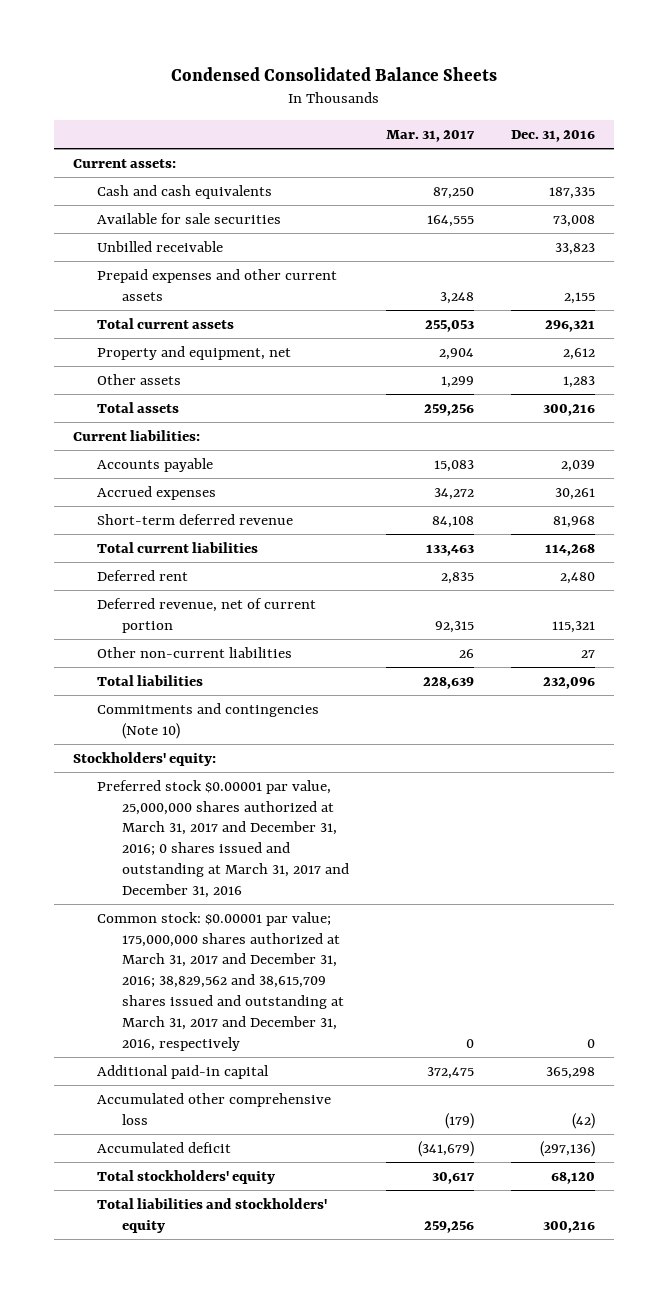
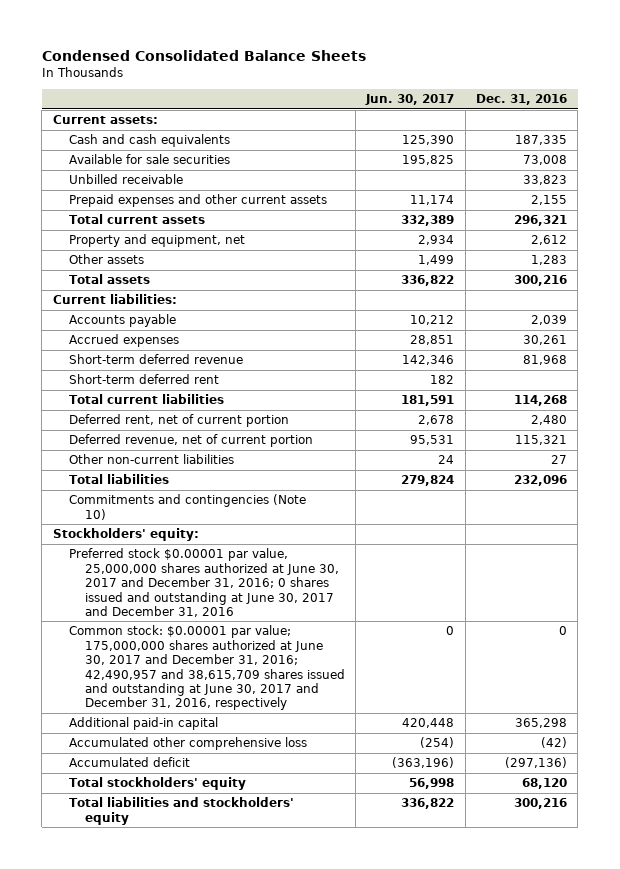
- | Mar. 31, 2017 | Dec. 31, 2016
+ | Jun. 30, 2017 | Dec. 31, 2016
+ Short-term deferred rent | 182 |
- Deferred rent | 2,835 | 2,480
+ Deferred rent, net of current portion | 2,678 | 2,480
- Preferred stock $0.00001 par value, 25,000,000 shares authorized at March 31, 2017 and December 31, 2016; 0 shares issued and outstanding at March 31, 2017 and December 31, 2016
- Common stock: $0.00001 par value; 175,000,000 shares authorized at March 31, 2017 and December 31, 2016; 38,829,562 and 38,615,709 shares issued and outstanding at March 31, 2017 and December 31, 2016, respectively | 0 | 0
+ Preferred stock $0.00001 par value, 25,000,000 shares authorized at June 30, 2017 and December 31, 2016; 0 shares issued and outstanding at June 30, 2017 and December 31, 2016
+ Common stock: $0.00001 par value; 175,000,000 shares authorized at June 30, 2017 and December 31, 2016; 42,490,957 and 38,615,709 shares issued and outstanding at June 30, 2017 and December 31, 2016, respectively | 0 | 0

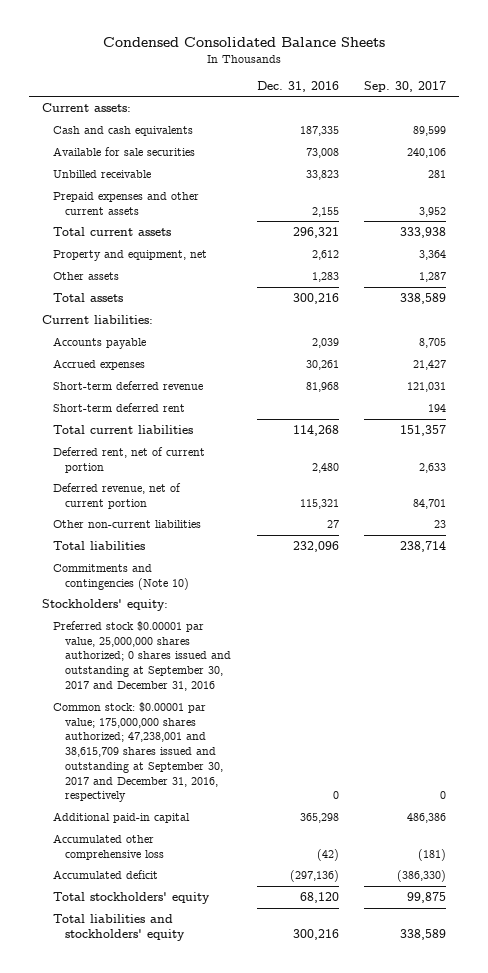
- | Jun. 30, 2017 | Dec. 31, 2016
+ | Dec. 31, 2016 | Sep. 30, 2017
- Preferred stock $0.00001 par value, 25,000,000 shares authorized at June 30, 2017 and December 31, 2016; 0 shares issued and outstanding at June 30, 2017 and December 31, 2016
- Common stock: $0.00001 par value; 175,000,000 shares authorized at June 30, 2017 and December 31, 2016; 42,490,957 and 38,615,709 shares issued and outstanding at June 30, 2017 and December 31, 2016, respectively | 0 | 0
+ Preferred stock $0.00001 par value, 25,000,000 shares authorized; 0 shares issued and outstanding at September 30, 2017 and December 31, 2016
+ Common stock: $0.00001 par value; 175,000,000 shares authorized; 47,238,001 and 38,615,709 shares issued and outstanding at September 30, 2017 and December 31, 2016, respectively | 0 | 0

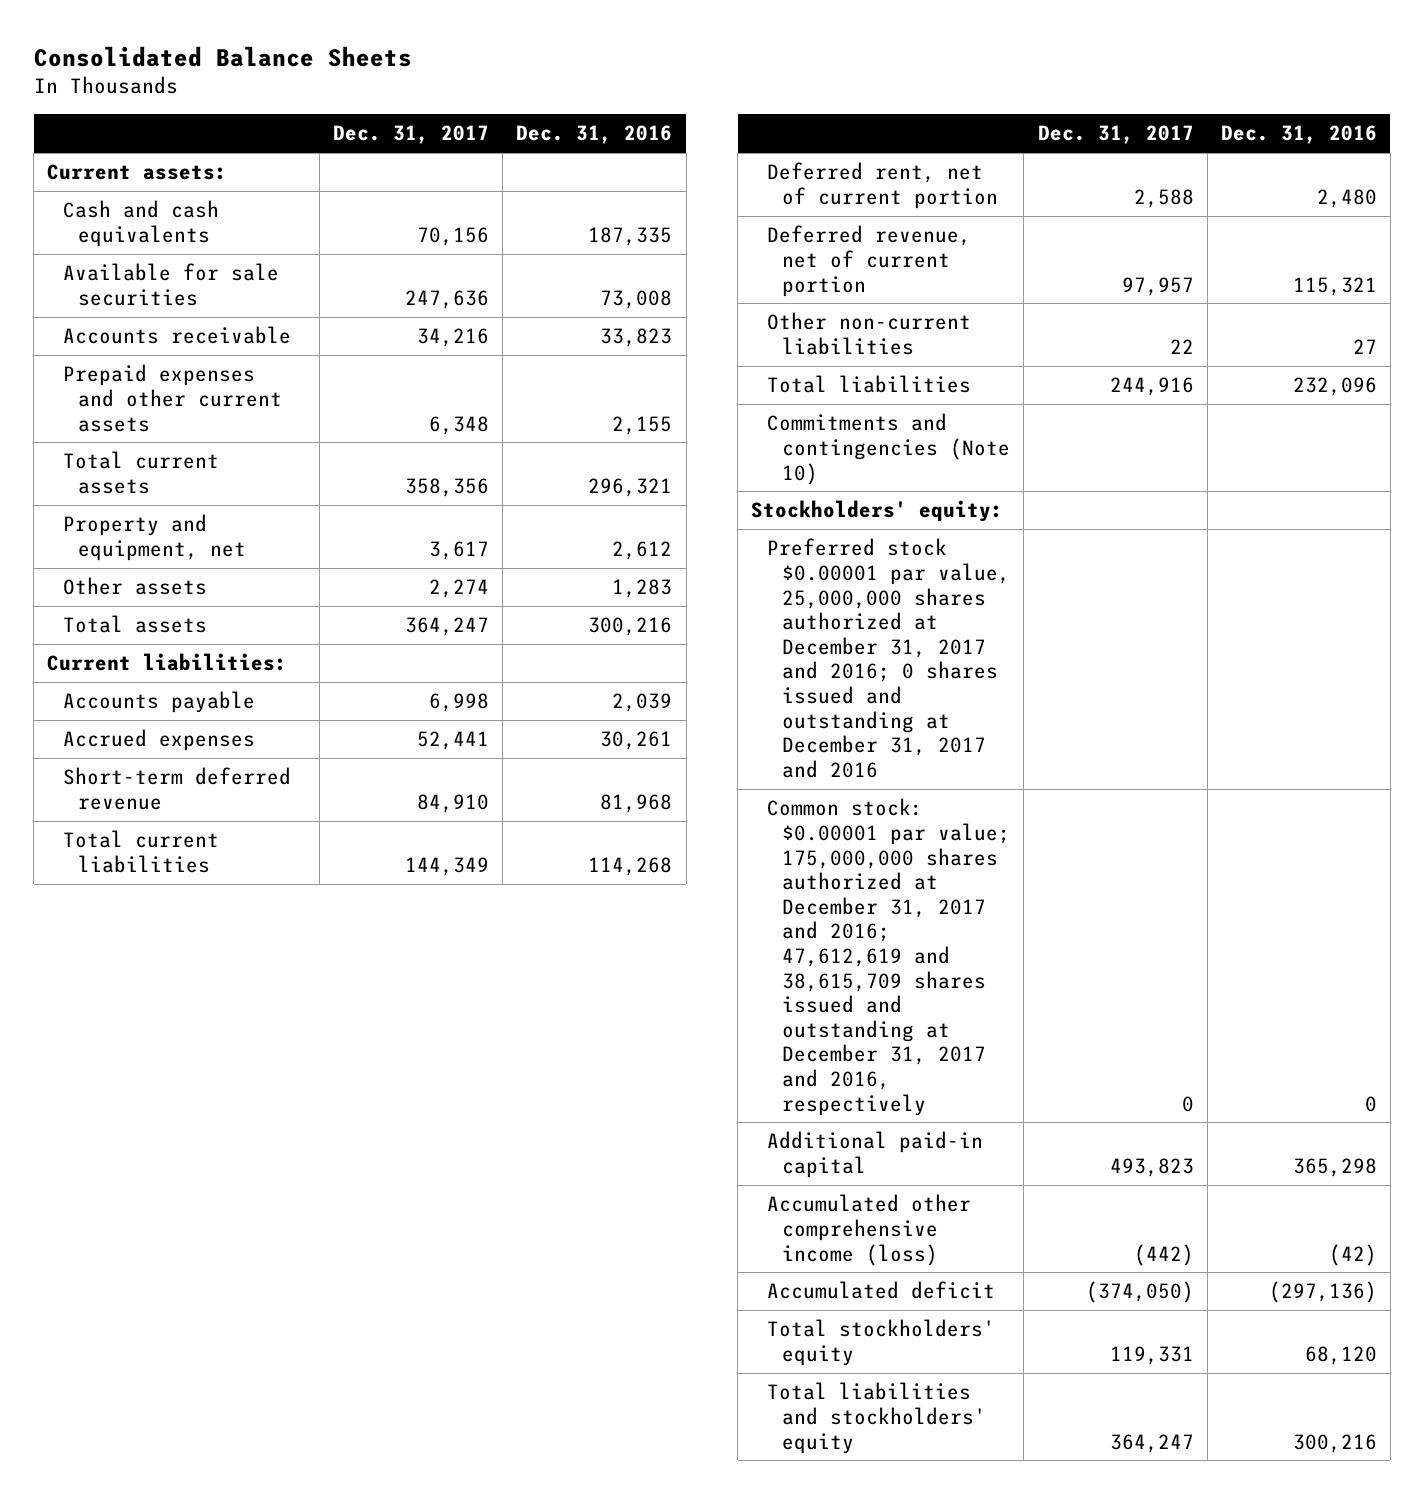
- Condensed Consolidated Balance Sheets
+ Consolidated Balance Sheets
- | Dec. 31, 2016 | Sep. 30, 2017
+ | Dec. 31, 2017 | Dec. 31, 2016
- Unbilled receivable | 33,823 | 281
+ Accounts receivable | 34,216 | 33,823
- Short-term deferred rent | | 194
- Preferred stock $0.00001 par value, 25,000,000 shares authorized; 0 shares issued and outstanding at September 30, 2017 and December 31, 2016
- Common stock: $0.00001 par value; 175,000,000 shares authorized; 47,238,001 and 38,615,709 shares issued and outstanding at September 30, 2017 and December 31, 2016, respectively | 0 | 0
+ Preferred stock $0.00001 par value, 25,000,000 shares authorized at December 31, 2017 and 2016; 0 shares issued and outstanding at December 31, 2017 and 2016
+ Common stock: $0.00001 par value; 175,000,000 shares authorized at December 31, 2017 and 2016; 47,612,619 and 38,615,709 shares issued and outstanding at December 31, 2017 and 2016, respectively | 0 | 0
- Accumulated other comprehensive loss | (42) | (181)
+ Accumulated other comprehensive income (loss) | (442) | (42)

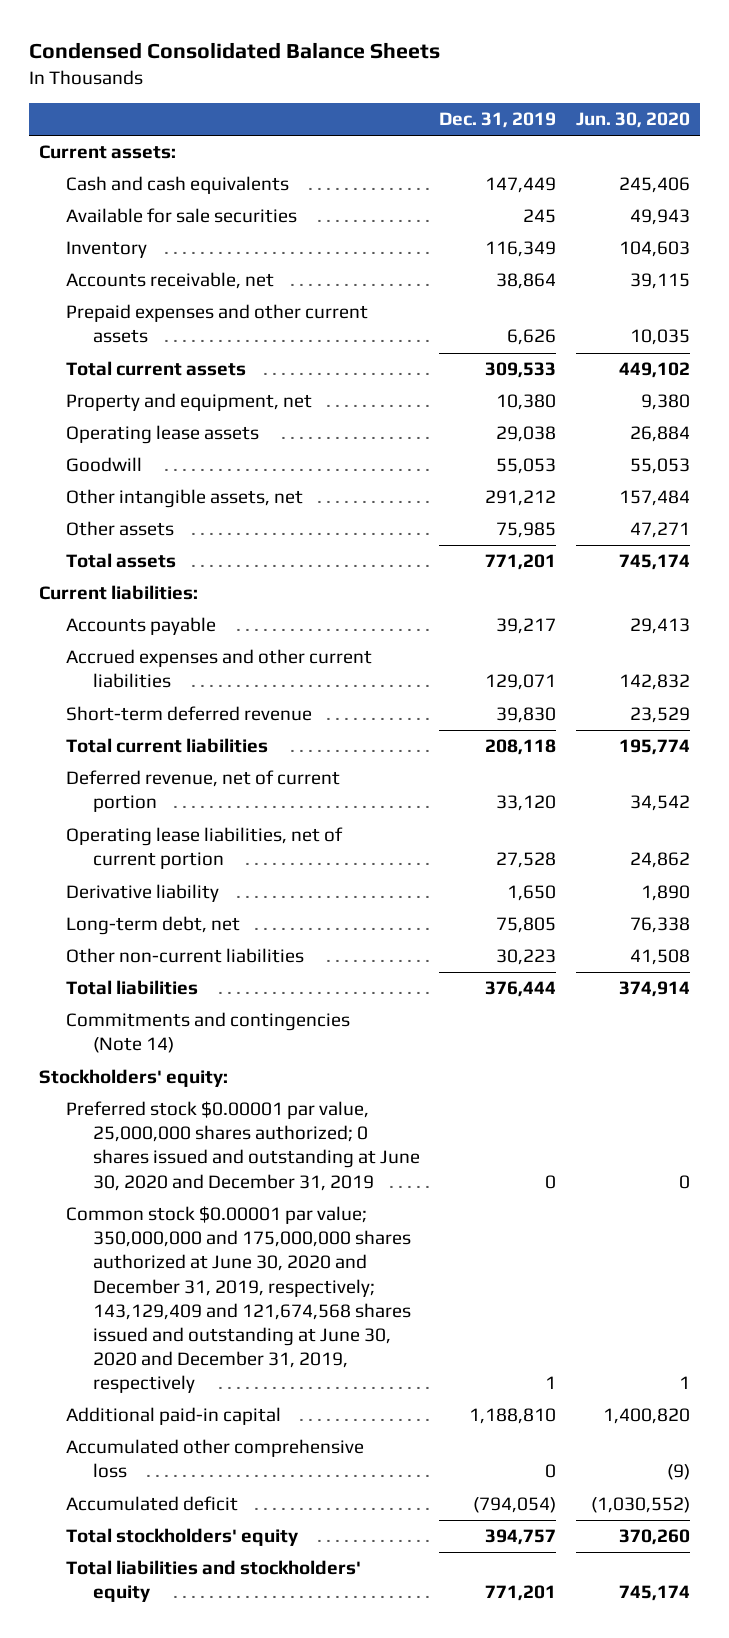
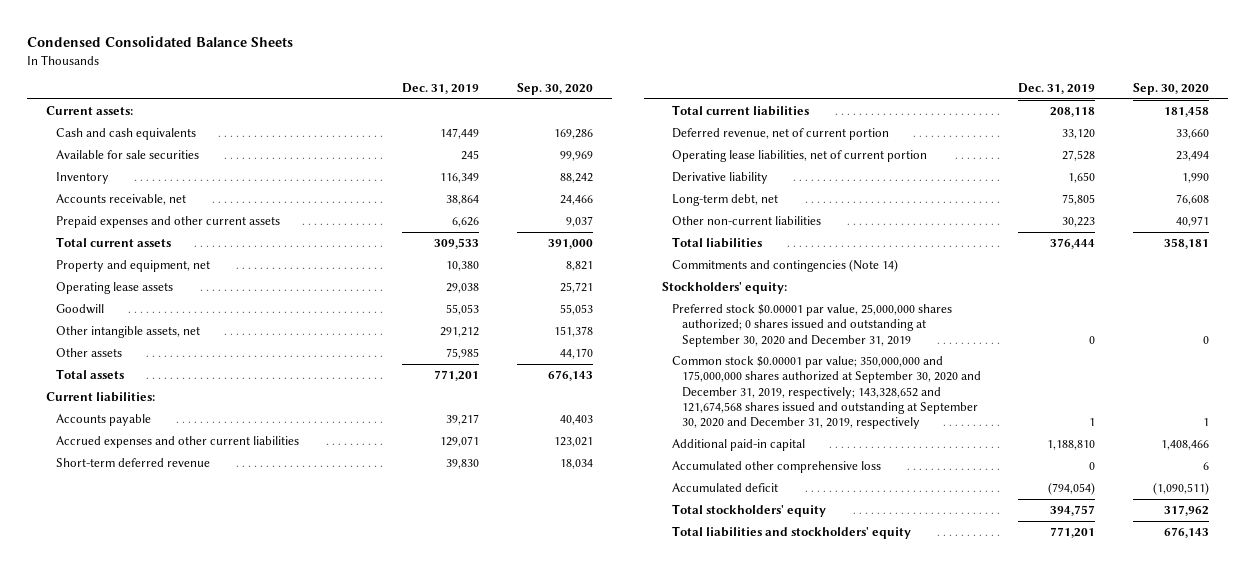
- | Dec. 31, 2019 | Jun. 30, 2020
+ | Dec. 31, 2019 | Sep. 30, 2020
- Preferred stock $0.00001 par value, 25,000,000 shares authorized; 0 shares issued and outstanding at June 30, 2020 and December 31, 2019 | 0 | 0
- Common stock $0.00001 par value; 350,000,000 and 175,000,000 shares authorized at June 30, 2020 and December 31, 2019, respectively; 143,129,409 and 121,674,568 shares issued and outstanding at June 30, 2020 and December 31, 2019, respectively | 1 | 1
+ Preferred stock $0.00001 par value, 25,000,000 shares authorized; 0 shares issued and outstanding at September 30, 2020 and December 31, 2019 | 0 | 0
+ Common stock $0.00001 par value; 350,000,000 and 175,000,000 shares authorized at September 30, 2020 and December 31, 2019, respectively; 143,328,652 and 121,674,568 shares issued and outstanding at September 30, 2020 and December 31, 2019, respectively | 1 | 1

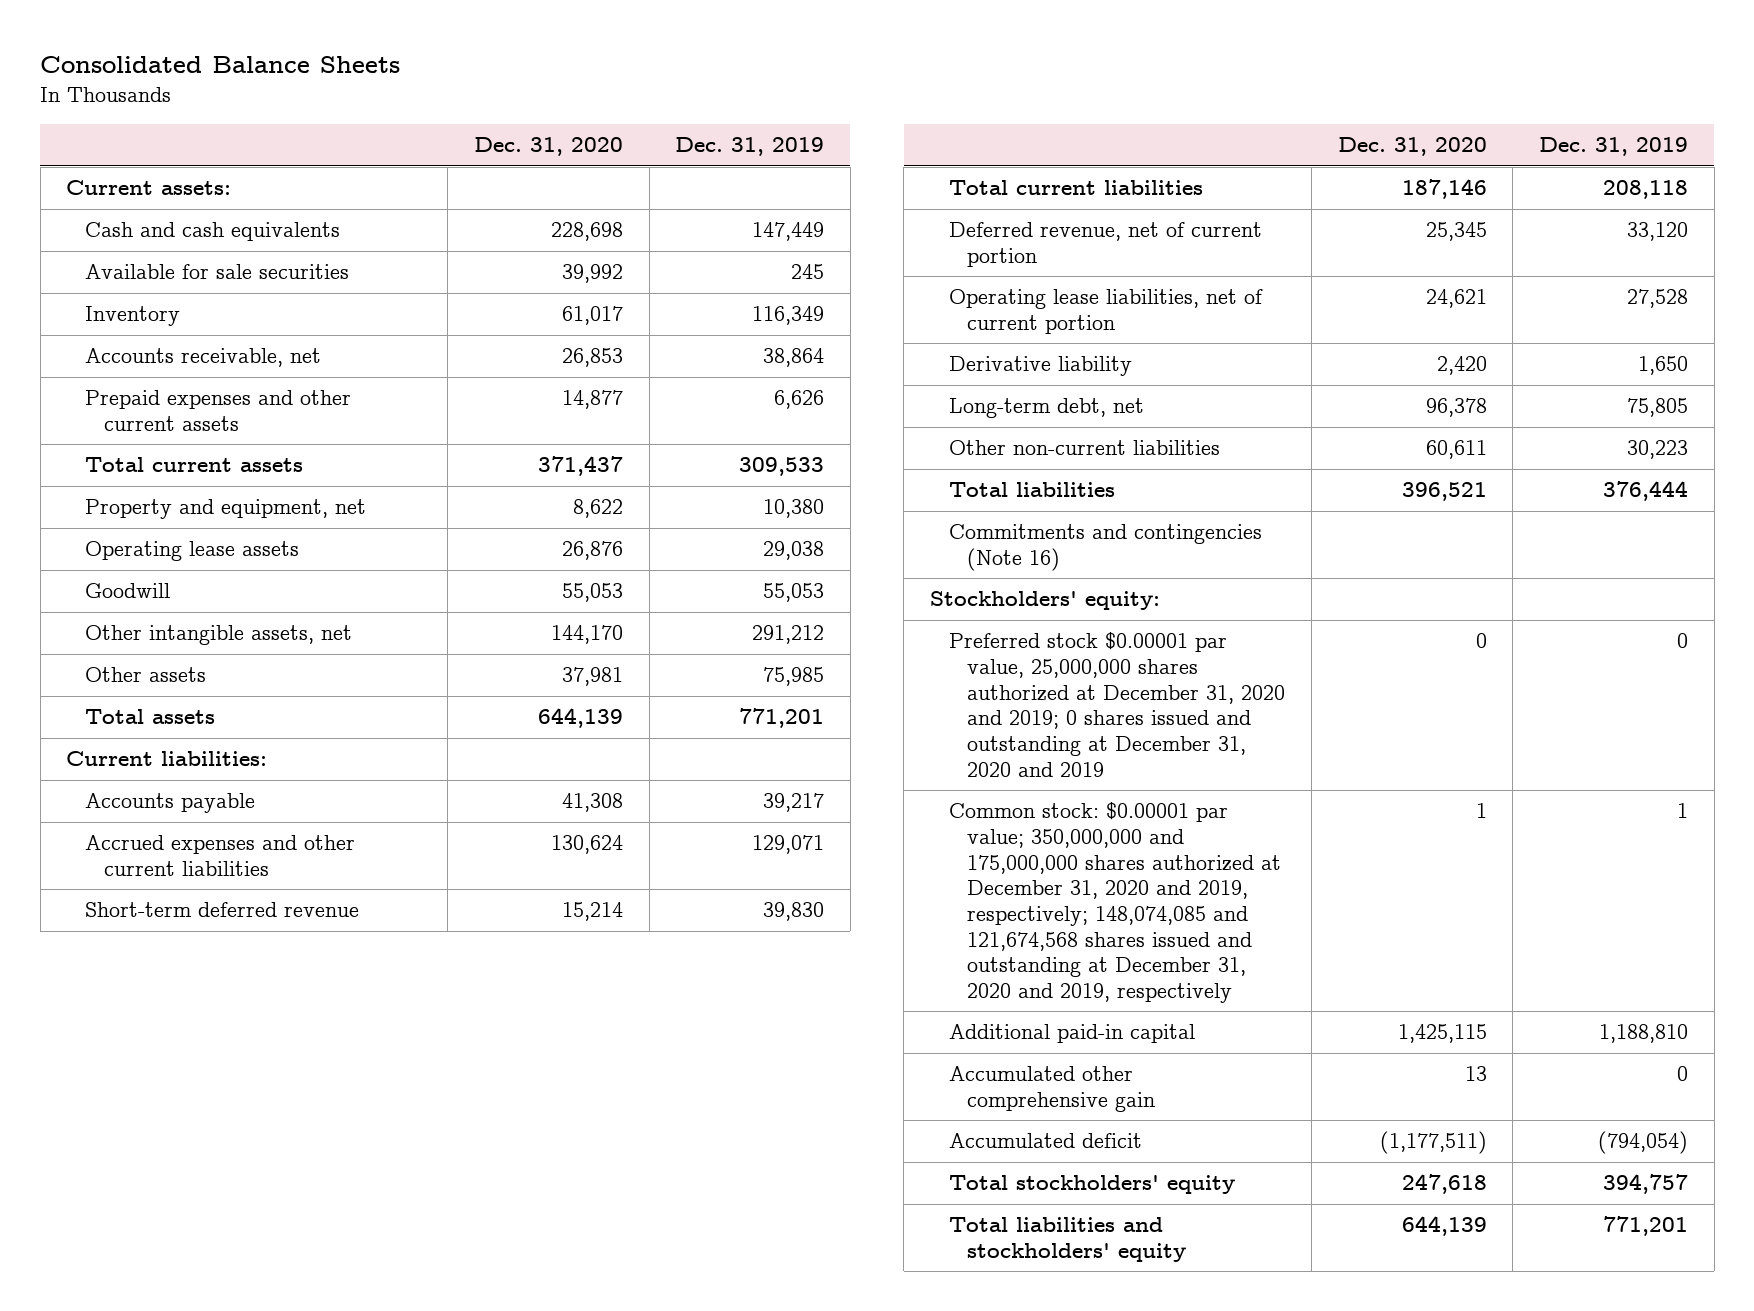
- Condensed Consolidated Balance Sheets
+ Consolidated Balance Sheets
- | Dec. 31, 2019 | Sep. 30, 2020
+ | Dec. 31, 2020 | Dec. 31, 2019
- Commitments and contingencies (Note 14)
+ Commitments and contingencies (Note 16)
- Preferred stock $0.00001 par value, 25,000,000 shares authorized; 0 shares issued and outstanding at September 30, 2020 and December 31, 2019 | 0 | 0
- Common stock $0.00001 par value; 350,000,000 and 175,000,000 shares authorized at September 30, 2020 and December 31, 2019, respectively; 143,328,652 and 121,674,568 shares issued and outstanding at September 30, 2020 and December 31, 2019, respectively | 1 | 1
+ Preferred stock $0.00001 par value, 25,000,000 shares authorized at December 31, 2020 and 2019; 0 shares issued and outstanding at December 31, 2020 and 2019 | 0 | 0
+ Common stock: $0.00001 par value; 350,000,000 and 175,000,000 shares authorized at December 31, 2020 and 2019, respectively; 148,074,085 and 121,674,568 shares issued and outstanding at December 31, 2020 and 2019, respectively | 1 | 1
- Accumulated other comprehensive loss | 0 | 6
+ Accumulated other comprehensive gain | 13 | 0

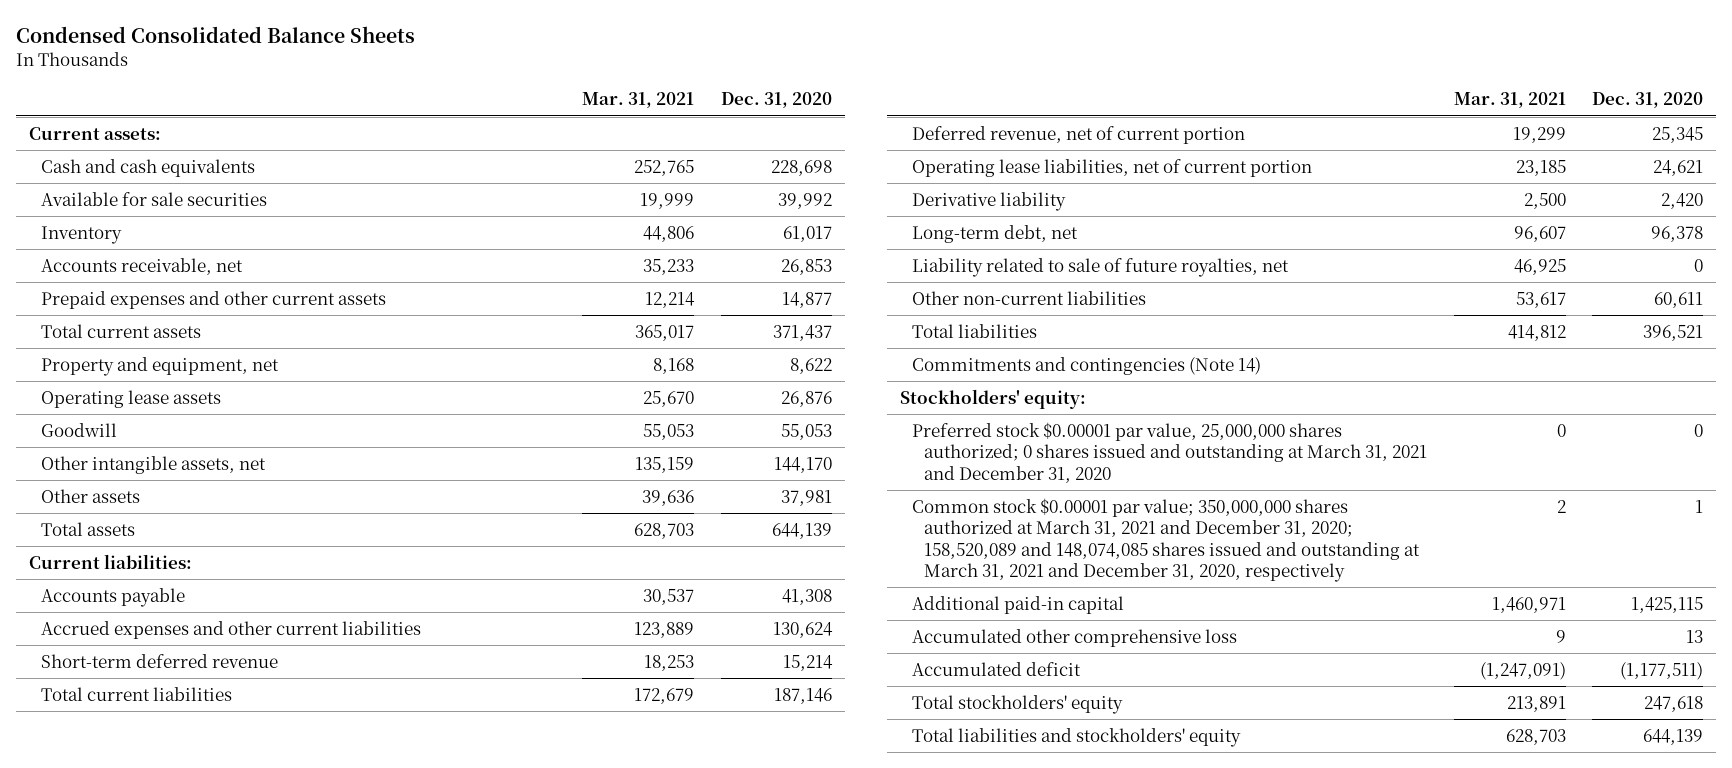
- Consolidated Balance Sheets
+ Condensed Consolidated Balance Sheets
- | Dec. 31, 2020 | Dec. 31, 2019
+ | Mar. 31, 2021 | Dec. 31, 2020
+ Liability related to sale of future royalties, net | 46,925 | 0
- Commitments and contingencies (Note 16)
+ Commitments and contingencies (Note 14)
- Preferred stock $0.00001 par value, 25,000,000 shares authorized at December 31, 2020 and 2019; 0 shares issued and outstanding at December 31, 2020 and 2019 | 0 | 0
- Common stock: $0.00001 par value; 350,000,000 and 175,000,000 shares authorized at December 31, 2020 and 2019, respectively; 148,074,085 and 121,674,568 shares issued and outstanding at December 31, 2020 and 2019, respectively | 1 | 1
+ Preferred stock $0.00001 par value, 25,000,000 shares authorized; 0 shares issued and outstanding at March 31, 2021 and December 31, 2020 | 0 | 0
+ Common stock $0.00001 par value; 350,000,000 shares authorized at March 31, 2021 and December 31, 2020; 158,520,089 and 148,074,085 shares issued and outstanding at March 31, 2021 and December 31, 2020, respectively | 2 | 1
- Accumulated other comprehensive gain | 13 | 0
+ Accumulated other comprehensive loss | 9 | 13

